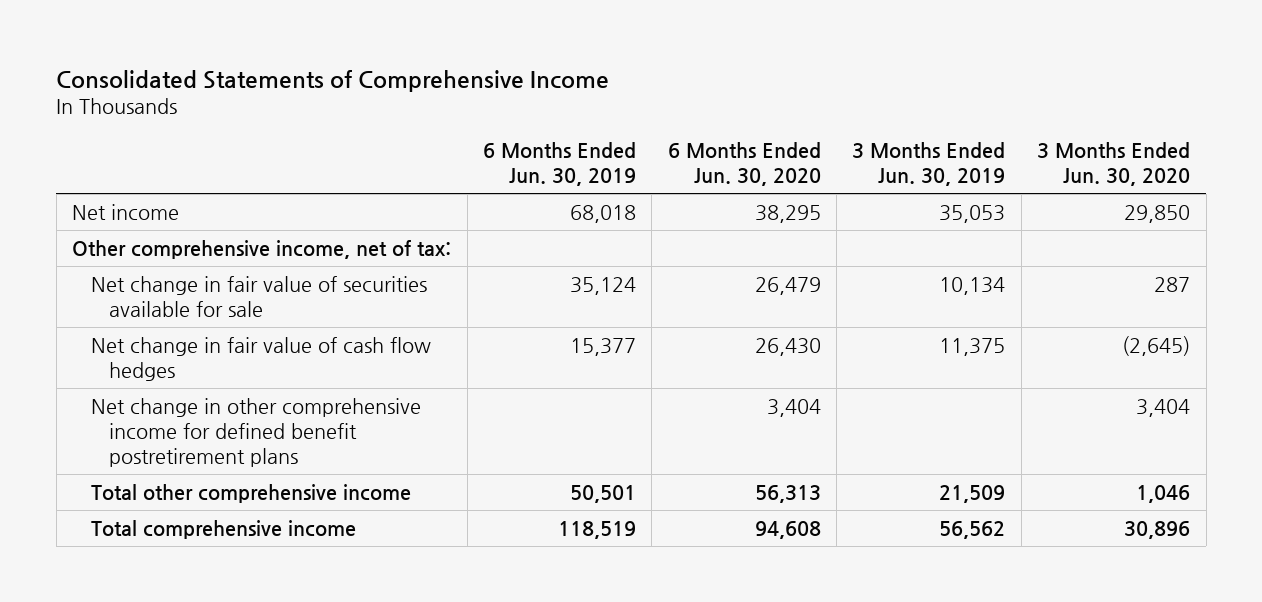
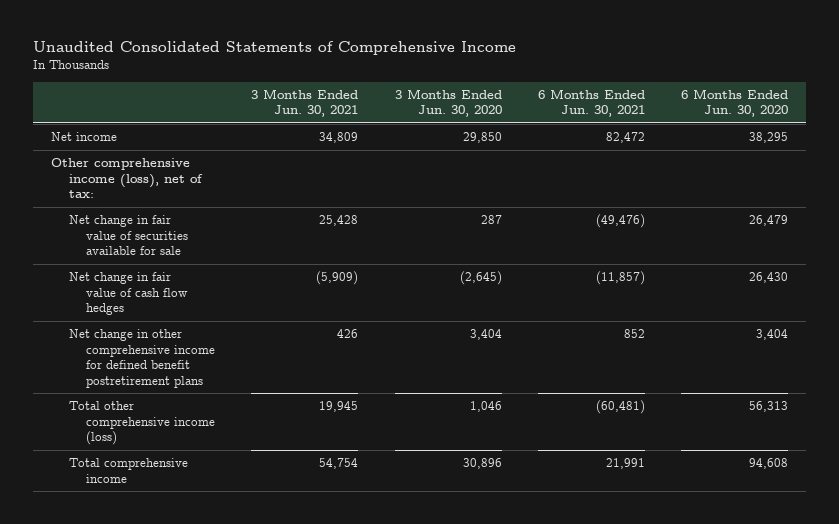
- Consolidated Statements of Comprehensive Income
+ Unaudited Consolidated Statements of Comprehensive Income
- | 6 Months Ended Jun. 30, 2019 | 6 Months Ended Jun. 30, 2020 | 3 Months Ended Jun. 30, 2019 | 3 Months Ended Jun. 30, 2020
+ | 3 Months Ended Jun. 30, 2021 | 3 Months Ended Jun. 30, 2020 | 6 Months Ended Jun. 30, 2021 | 6 Months Ended Jun. 30, 2020
- Other comprehensive income, net of tax:
+ Other comprehensive income (loss), net of tax:
- Total other comprehensive income | 50,501 | 56,313 | 21,509 | 1,046
+ Total other comprehensive income (loss) | 19,945 | 1,046 | (60,481) | 56,313

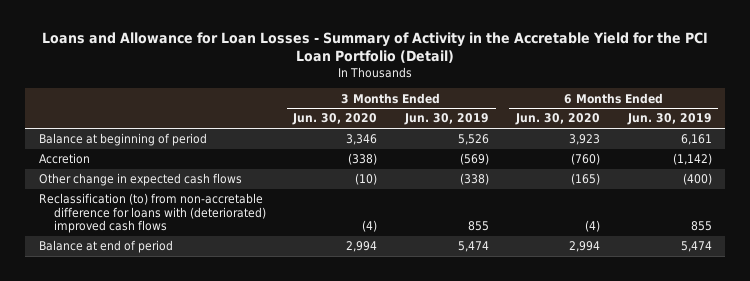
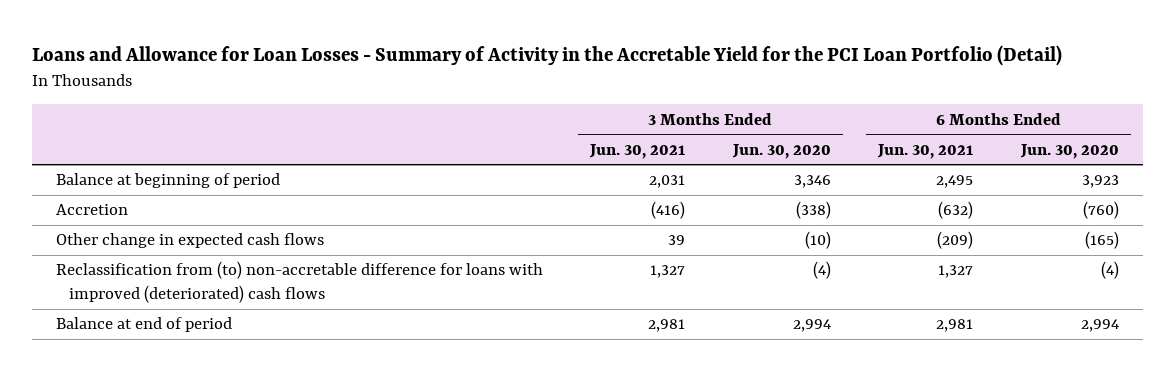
- | 3 Months Ended Jun. 30, 2020 | 3 Months Ended Jun. 30, 2019 | 6 Months Ended Jun. 30, 2020 | 6 Months Ended Jun. 30, 2019
+ | 3 Months Ended Jun. 30, 2021 | 3 Months Ended Jun. 30, 2020 | 6 Months Ended Jun. 30, 2021 | 6 Months Ended Jun. 30, 2020
- Reclassification (to) from non-accretable difference for loans with (deteriorated) improved cash flows | (4) | 855 | (4) | 855
+ Reclassification from (to) non-accretable difference for loans with improved (deteriorated) cash flows | 1,327 | (4) | 1,327 | (4)

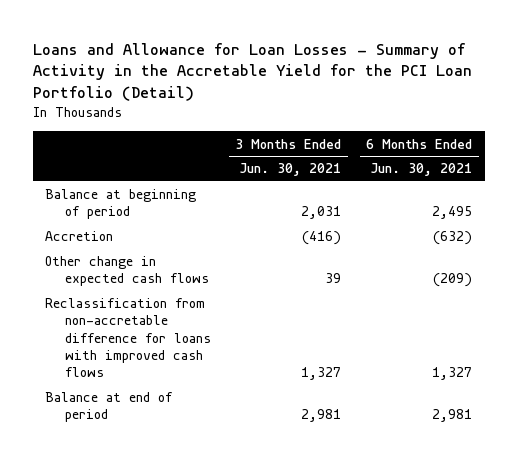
- | 3 Months Ended Jun. 30, 2021 | 3 Months Ended Jun. 30, 2020 | 6 Months Ended Jun. 30, 2021 | 6 Months Ended Jun. 30, 2020
+ | 3 Months Ended Jun. 30, 2021 | 6 Months Ended Jun. 30, 2021
- Reclassification from (to) non-accretable difference for loans with improved (deteriorated) cash flows | 1,327 | (4) | 1,327 | (4)
+ Reclassification from non-accretable difference for loans with improved cash flows | 1,327 | 1,327

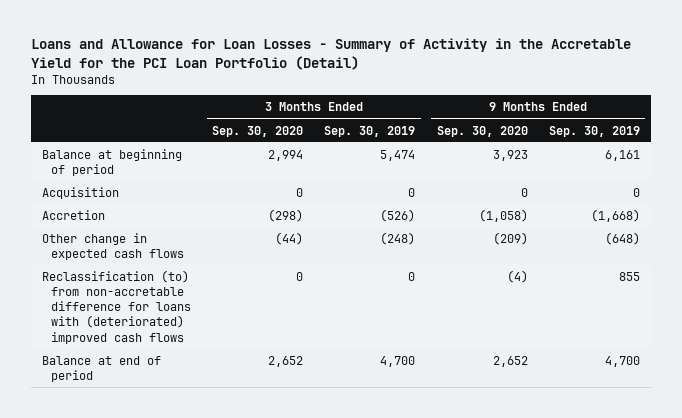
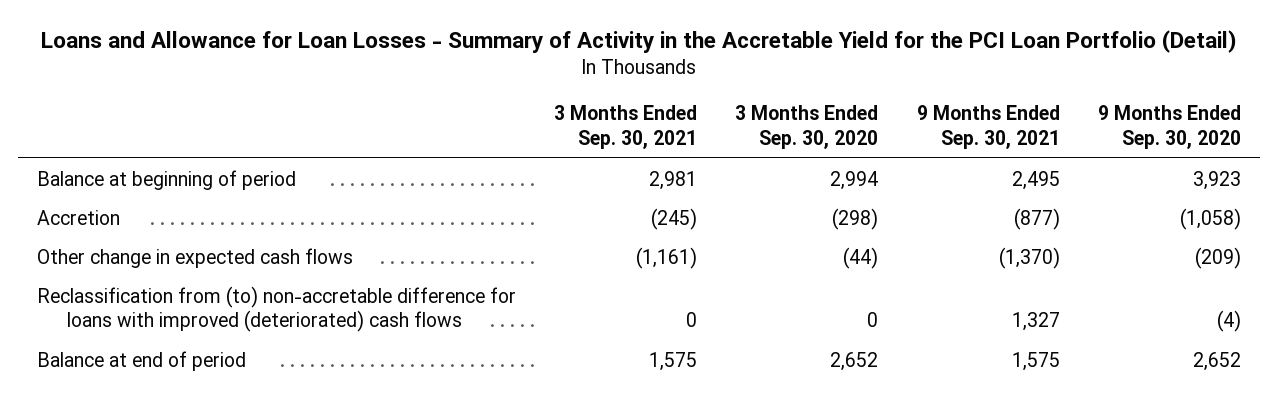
- | 3 Months Ended Sep. 30, 2020 | 3 Months Ended Sep. 30, 2019 | 9 Months Ended Sep. 30, 2020 | 9 Months Ended Sep. 30, 2019
+ | 3 Months Ended Sep. 30, 2021 | 3 Months Ended Sep. 30, 2020 | 9 Months Ended Sep. 30, 2021 | 9 Months Ended Sep. 30, 2020
- Acquisition | 0 | 0 | 0 | 0
- Reclassification (to) from non-accretable difference for loans with (deteriorated) improved cash flows | 0 | 0 | (4) | 855
+ Reclassification from (to) non-accretable difference for loans with improved (deteriorated) cash flows | 0 | 0 | 1,327 | (4)

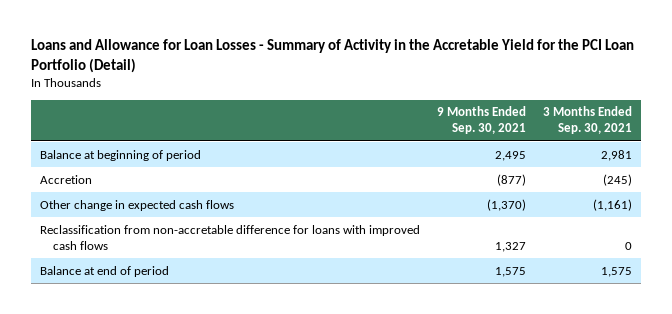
- | 3 Months Ended Sep. 30, 2021 | 3 Months Ended Sep. 30, 2020 | 9 Months Ended Sep. 30, 2021 | 9 Months Ended Sep. 30, 2020
+ | 9 Months Ended Sep. 30, 2021 | 3 Months Ended Sep. 30, 2021
- Reclassification from (to) non-accretable difference for loans with improved (deteriorated) cash flows | 0 | 0 | 1,327 | (4)
+ Reclassification from non-accretable difference for loans with improved cash flows | 1,327 | 0

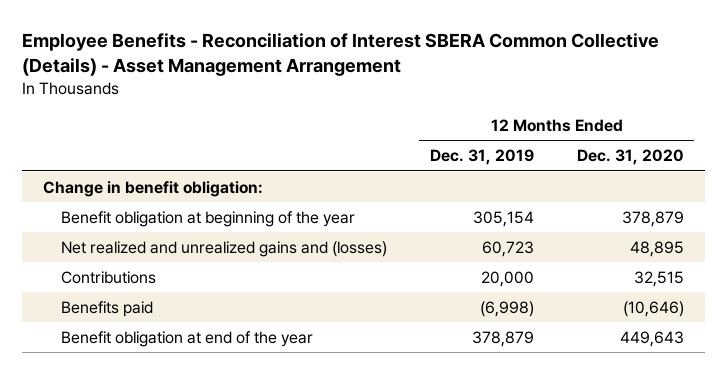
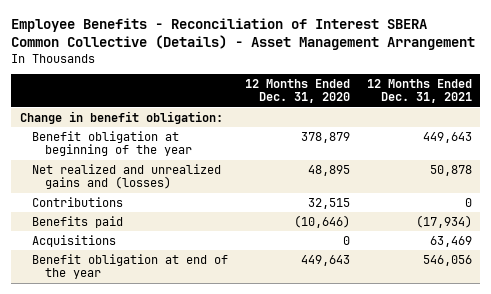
- | 12 Months Ended Dec. 31, 2019 | 12 Months Ended Dec. 31, 2020
+ | 12 Months Ended Dec. 31, 2020 | 12 Months Ended Dec. 31, 2021
+ Acquisitions | 0 | 63,469

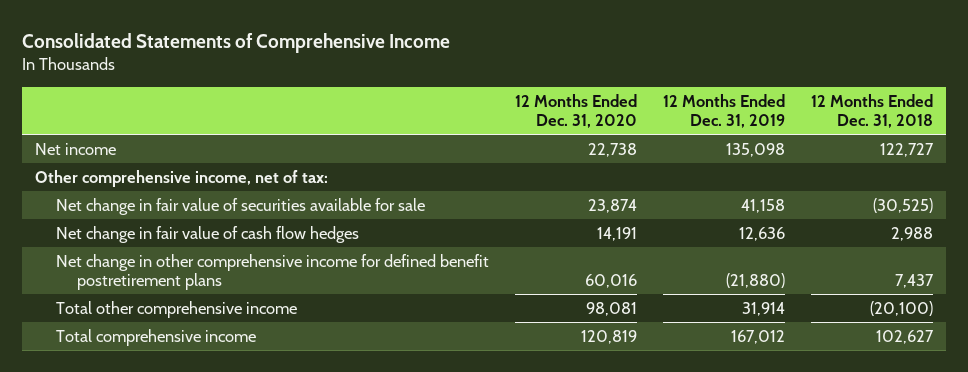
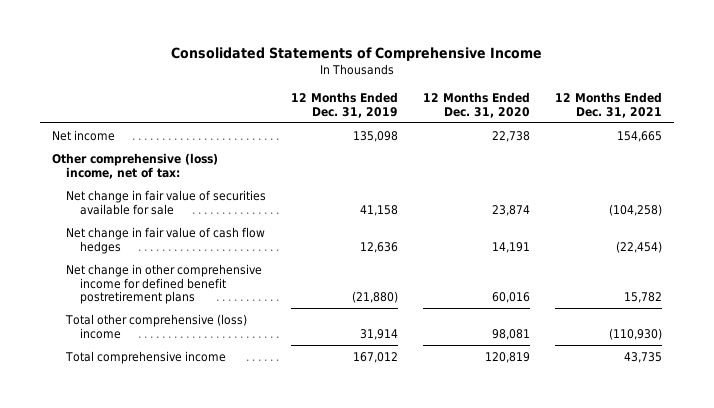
- | 12 Months Ended Dec. 31, 2020 | 12 Months Ended Dec. 31, 2019 | 12 Months Ended Dec. 31, 2018
+ | 12 Months Ended Dec. 31, 2019 | 12 Months Ended Dec. 31, 2020 | 12 Months Ended Dec. 31, 2021
- Other comprehensive income, net of tax:
+ Other comprehensive (loss) income, net of tax:
- Total other comprehensive income | 98,081 | 31,914 | (20,100)
+ Total other comprehensive (loss) income | 31,914 | 98,081 | (110,930)

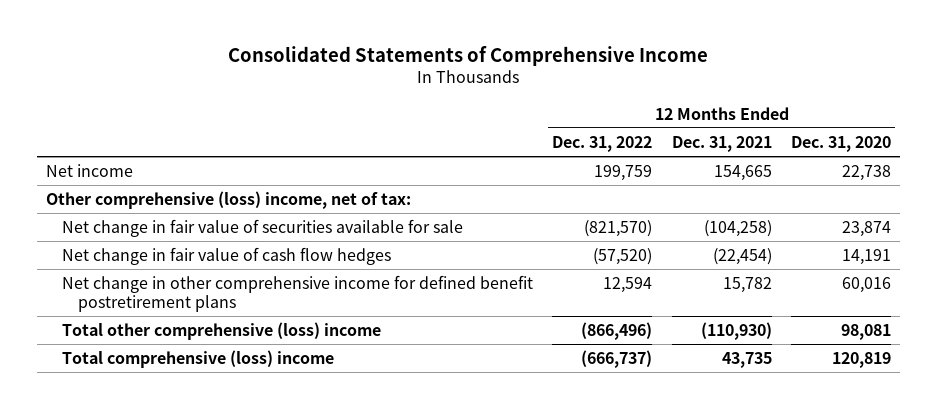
- | 12 Months Ended Dec. 31, 2019 | 12 Months Ended Dec. 31, 2020 | 12 Months Ended Dec. 31, 2021
+ | 12 Months Ended Dec. 31, 2022 | 12 Months Ended Dec. 31, 2021 | 12 Months Ended Dec. 31, 2020
- Total comprehensive income | 167,012 | 120,819 | 43,735
+ Total comprehensive (loss) income | (666,737) | 43,735 | 120,819

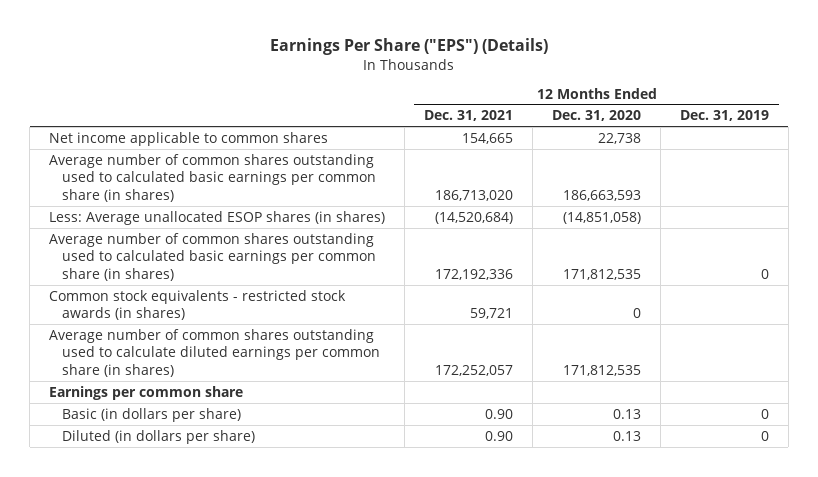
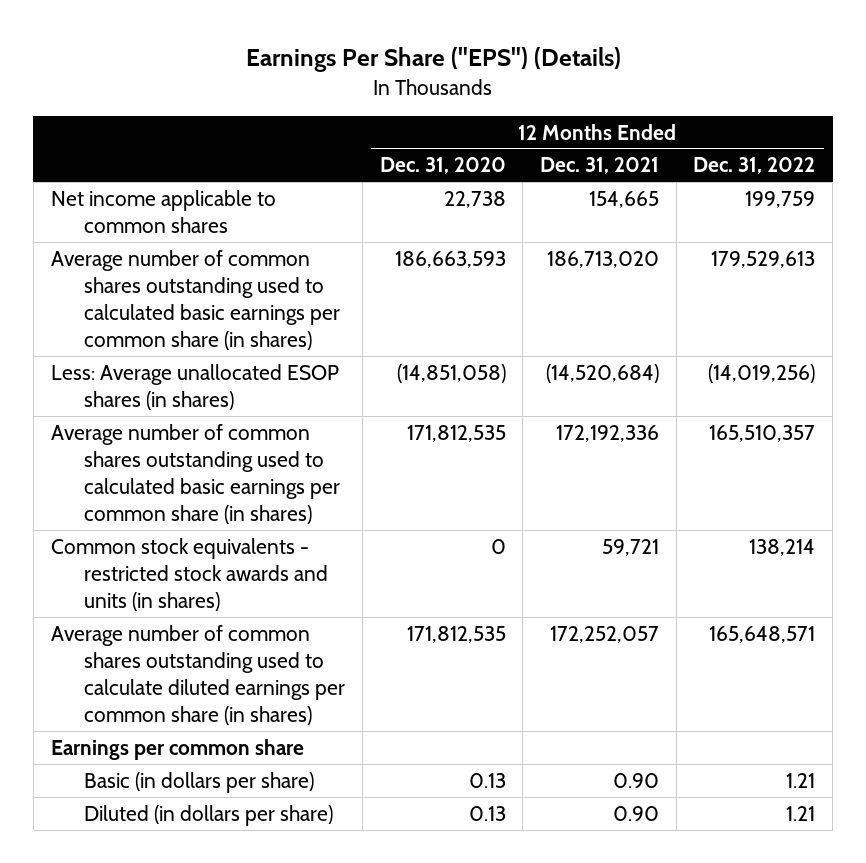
- | 12 Months Ended Dec. 31, 2021 | 12 Months Ended Dec. 31, 2020 | 12 Months Ended Dec. 31, 2019
+ | 12 Months Ended Dec. 31, 2020 | 12 Months Ended Dec. 31, 2021 | 12 Months Ended Dec. 31, 2022
- Common stock equivalents - restricted stock awards (in shares) | 59,721 | 0 |
+ Common stock equivalents - restricted stock awards and units (in shares) | 0 | 59,721 | 138,214

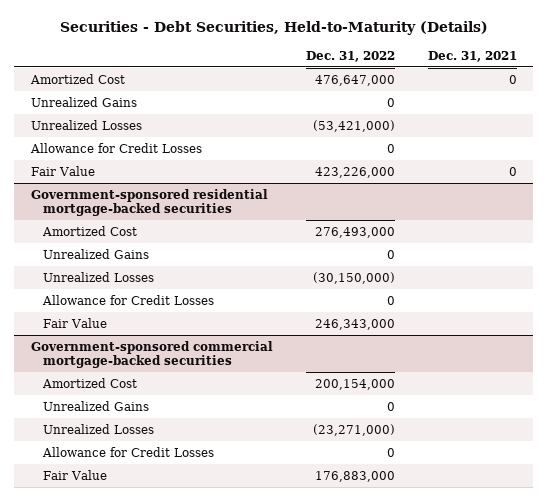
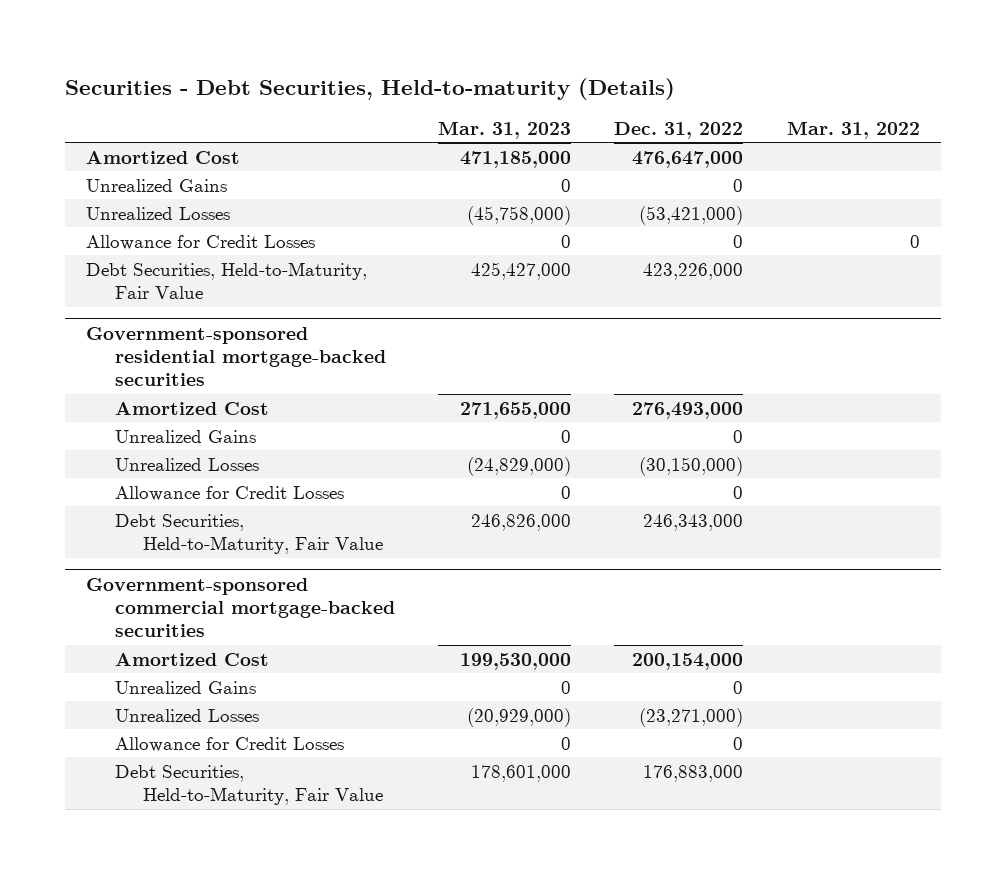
- Securities - Debt Securities, Held-to-Maturity (Details)
+ Securities - Debt Securities, Held-to-maturity (Details)
- | Dec. 31, 2022 | Dec. 31, 2021
+ | Mar. 31, 2023 | Dec. 31, 2022 | Mar. 31, 2022
- Fair Value | 423,226,000 | 0
+ Debt Securities, Held-to-Maturity, Fair Value | 425,427,000 | 423,226,000 |
@ Government-sponsored residential mortgage-backed securities
- Fair Value | 246,343,000 |
+ Debt Securities, Held-to-Maturity, Fair Value | 246,826,000 | 246,343,000 |
@ Government-sponsored commercial mortgage-backed securities
- Fair Value | 176,883,000 |
+ Debt Securities, Held-to-Maturity, Fair Value | 178,601,000 | 176,883,000 |

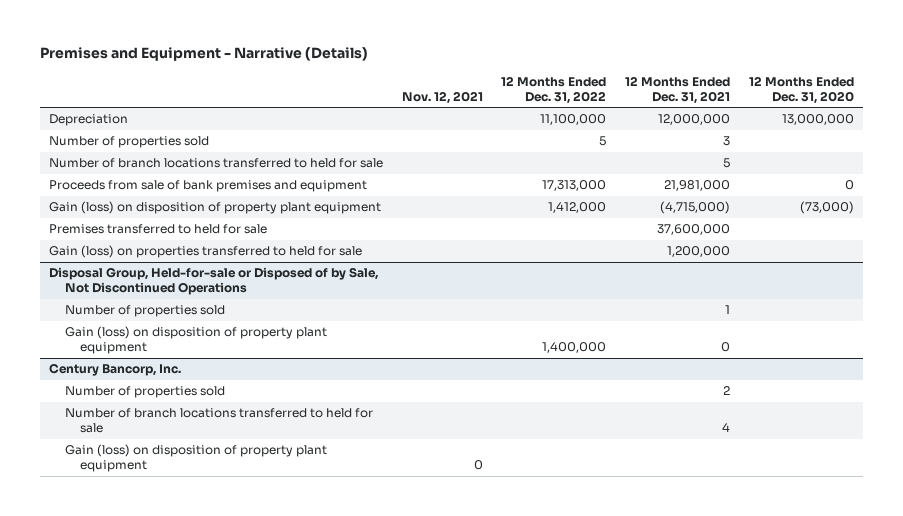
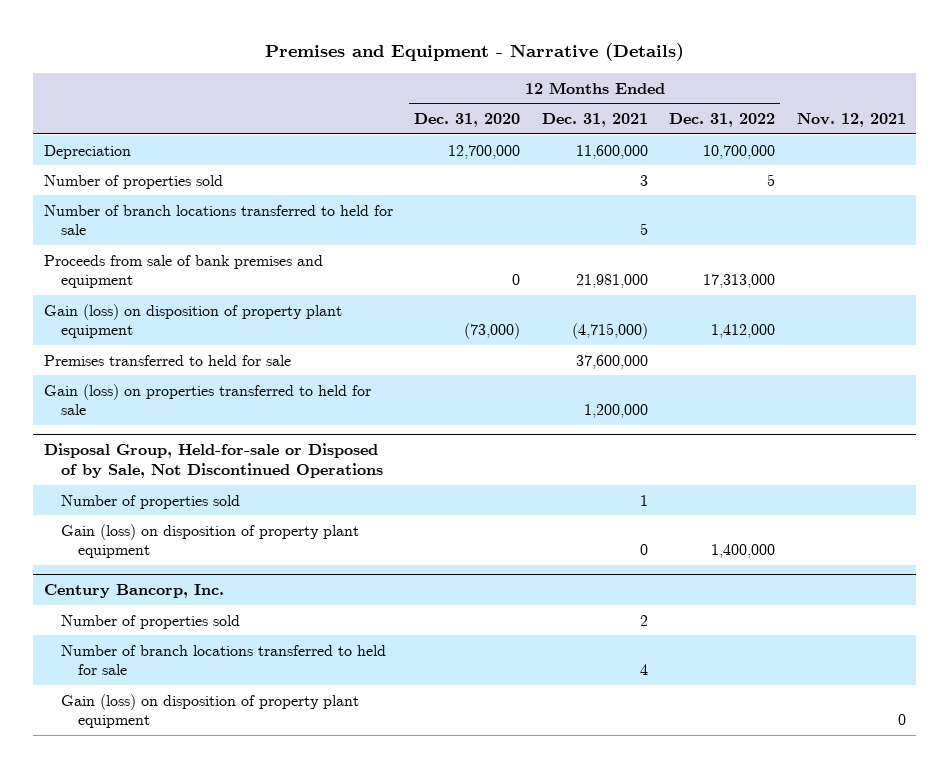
- | Nov. 12, 2021 | 12 Months Ended Dec. 31, 2022 | 12 Months Ended Dec. 31, 2021 | 12 Months Ended Dec. 31, 2020
+ | 12 Months Ended Dec. 31, 2020 | 12 Months Ended Dec. 31, 2021 | 12 Months Ended Dec. 31, 2022 | Nov. 12, 2021
- Depreciation | | 11,100,000 | 12,000,000 | 13,000,000
+ Depreciation | 12,700,000 | 11,600,000 | 10,700,000 |

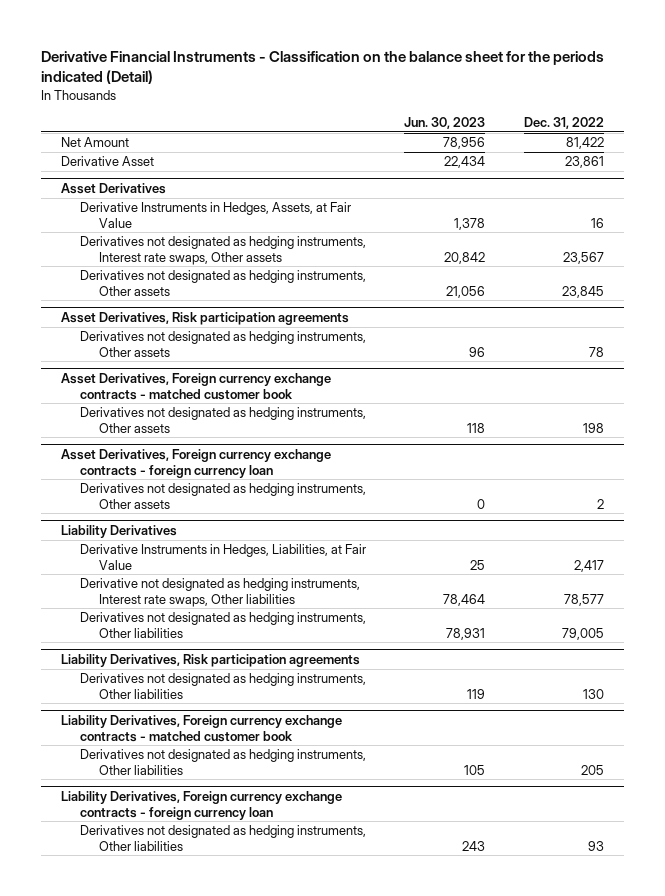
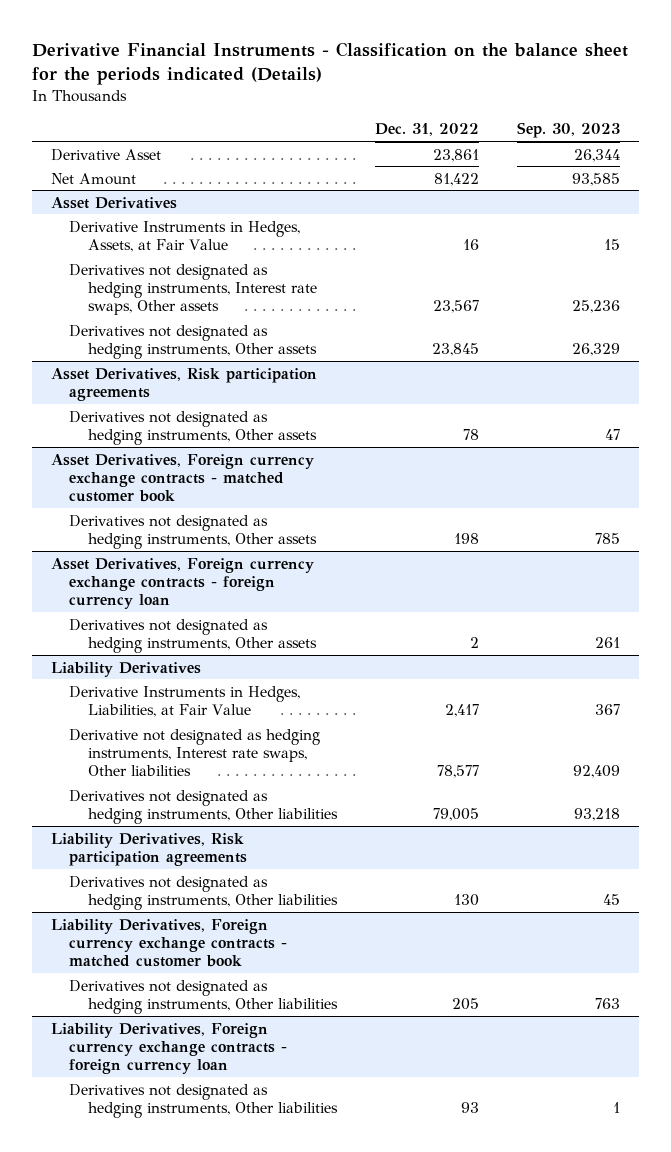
- Derivative Financial Instruments - Classification on the balance sheet for the periods indicated (Detail)
+ Derivative Financial Instruments - Classification on the balance sheet for the periods indicated (Details)
- | Jun. 30, 2023 | Dec. 31, 2022
+ | Dec. 31, 2022 | Sep. 30, 2023
moved down: Net Amount | 81,422 | 93,585

